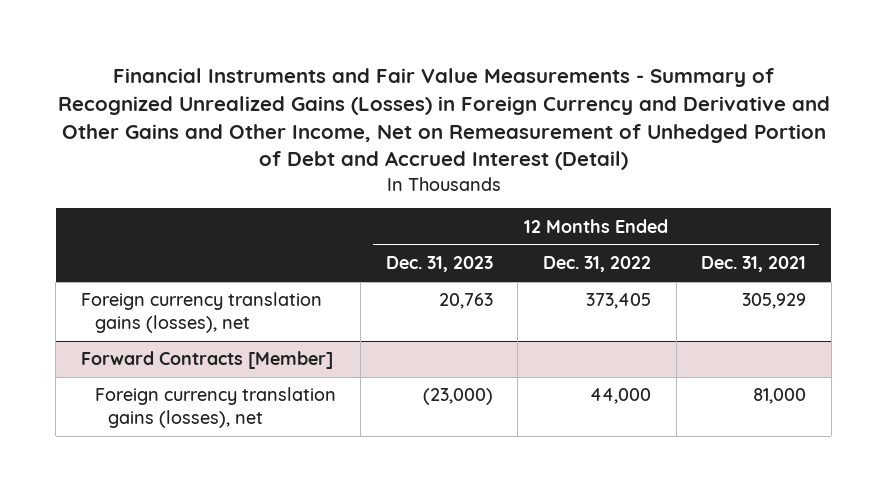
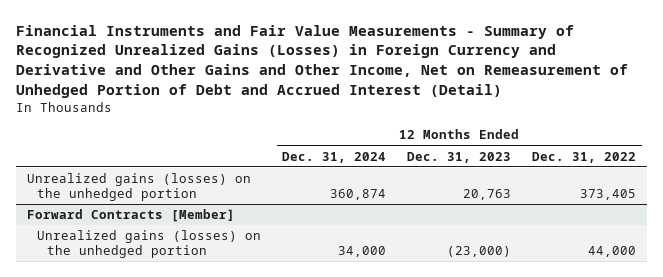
- | 12 Months Ended Dec. 31, 2023 | 12 Months Ended Dec. 31, 2022 | 12 Months Ended Dec. 31, 2021
+ | 12 Months Ended Dec. 31, 2024 | 12 Months Ended Dec. 31, 2023 | 12 Months Ended Dec. 31, 2022
- Foreign currency translation gains (losses), net | 20,763 | 373,405 | 305,929
+ Unrealized gains (losses) on the unhedged portion | 360,874 | 20,763 | 373,405
@ Forward Contracts [Member]
- Foreign currency translation gains (losses), net | (23,000) | 44,000 | 81,000
+ Unrealized gains (losses) on the unhedged portion | 34,000 | (23,000) | 44,000

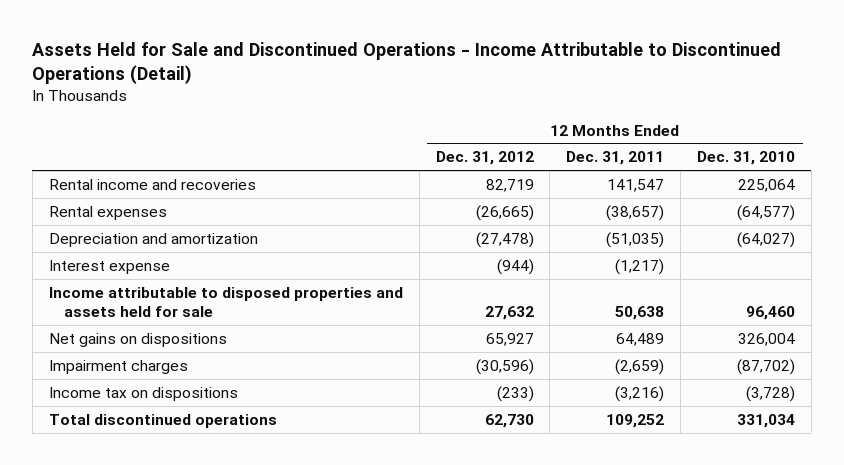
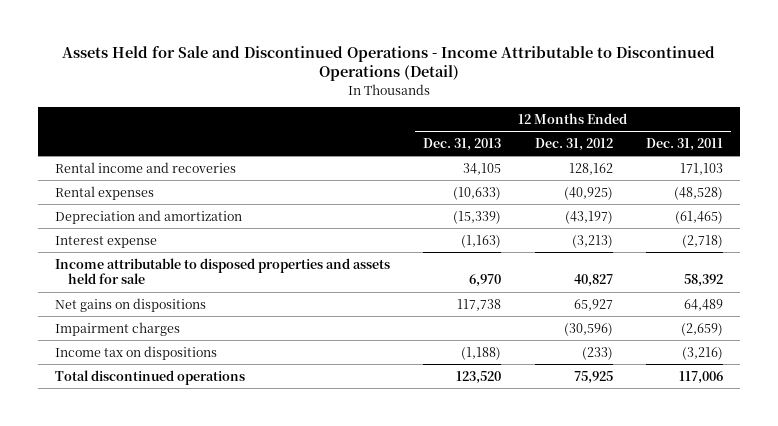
- | 12 Months Ended Dec. 31, 2012 | 12 Months Ended Dec. 31, 2011 | 12 Months Ended Dec. 31, 2010
+ | 12 Months Ended Dec. 31, 2013 | 12 Months Ended Dec. 31, 2012 | 12 Months Ended Dec. 31, 2011
- Rental income and recoveries | 82,719 | 141,547 | 225,064
- Rental expenses | (26,665) | (38,657) | (64,577)
- Depreciation and amortization | (27,478) | (51,035) | (64,027)
- Interest expense | (944) | (1,217) |
- Income attributable to disposed properties and assets held for sale | 27,632 | 50,638 | 96,460
+ Rental income and recoveries | 34,105 | 128,162 | 171,103
+ Rental expenses | (10,633) | (40,925) | (48,528)
+ Depreciation and amortization | (15,339) | (43,197) | (61,465)
+ Interest expense | (1,163) | (3,213) | (2,718)
+ Income attributable to disposed properties and assets held for sale | 6,970 | 40,827 | 58,392
- Total discontinued operations | 62,730 | 109,252 | 331,034
+ Total discontinued operations | 123,520 | 75,925 | 117,006

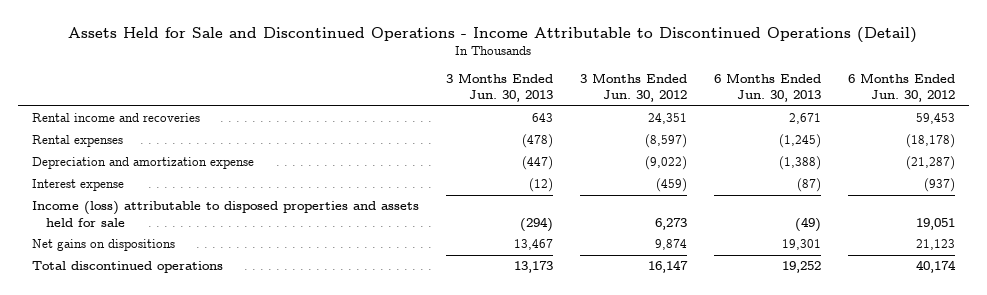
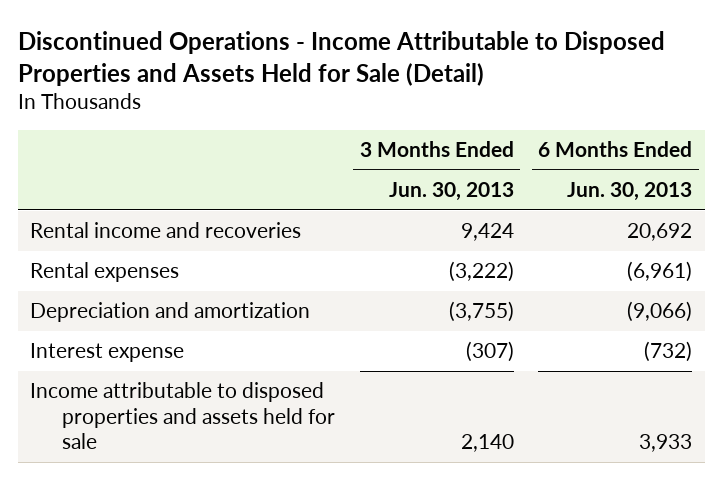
- Assets Held for Sale and Discontinued Operations - Income Attributable to Discontinued Operations (Detail)
+ Discontinued Operations - Income Attributable to Disposed Properties and Assets Held for Sale (Detail)
- | 3 Months Ended Jun. 30, 2013 | 3 Months Ended Jun. 30, 2012 | 6 Months Ended Jun. 30, 2013 | 6 Months Ended Jun. 30, 2012
+ | 3 Months Ended Jun. 30, 2013 | 6 Months Ended Jun. 30, 2013
- Rental income and recoveries | 643 | 24,351 | 2,671 | 59,453
- Rental expenses | (478) | (8,597) | (1,245) | (18,178)
- Depreciation and amortization expense | (447) | (9,022) | (1,388) | (21,287)
- Interest expense | (12) | (459) | (87) | (937)
- Income (loss) attributable to disposed properties and assets held for sale | (294) | 6,273 | (49) | 19,051
- Net gains on dispositions | 13,467 | 9,874 | 19,301 | 21,123
- Total discontinued operations | 13,173 | 16,147 | 19,252 | 40,174
+ Rental income and recoveries | 9,424 | 20,692
+ Rental expenses | (3,222) | (6,961)
+ Depreciation and amortization | (3,755) | (9,066)
+ Interest expense | (307) | (732)
+ Income attributable to disposed properties and assets held for sale | 2,140 | 3,933

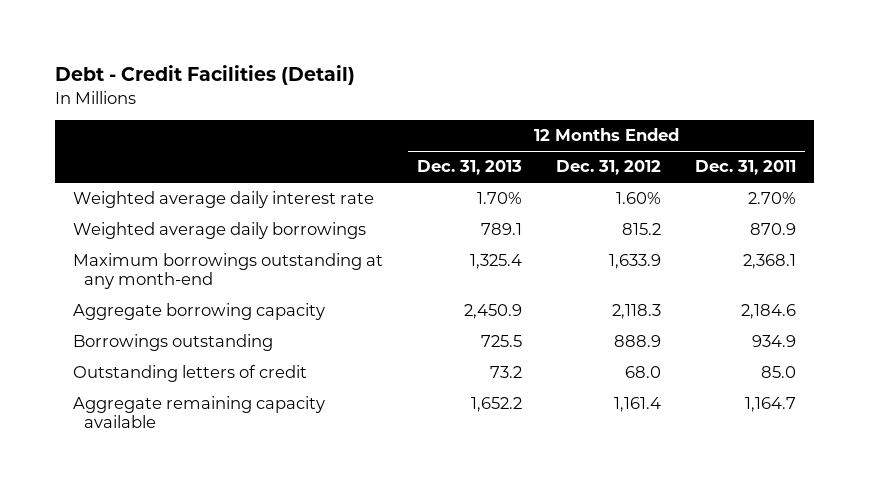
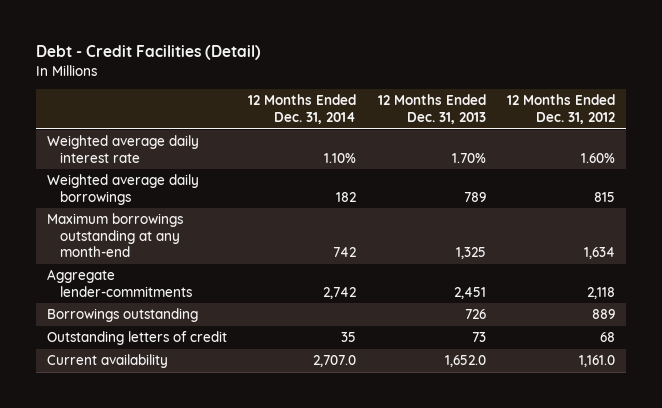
- | 12 Months Ended Dec. 31, 2013 | 12 Months Ended Dec. 31, 2012 | 12 Months Ended Dec. 31, 2011
+ | 12 Months Ended Dec. 31, 2014 | 12 Months Ended Dec. 31, 2013 | 12 Months Ended Dec. 31, 2012
- Weighted average daily borrowings | 789.1 | 815.2 | 870.9
- Maximum borrowings outstanding at any month-end | 1,325.4 | 1,633.9 | 2,368.1
- Aggregate borrowing capacity | 2,450.9 | 2,118.3 | 2,184.6
- Borrowings outstanding | 725.5 | 888.9 | 934.9
- Outstanding letters of credit | 73.2 | 68.0 | 85.0
- Aggregate remaining capacity available | 1,652.2 | 1,161.4 | 1,164.7
+ Weighted average daily borrowings | 182 | 789 | 815
+ Maximum borrowings outstanding at any month-end | 742 | 1,325 | 1,634
+ Aggregate lender-commitments | 2,742 | 2,451 | 2,118
+ Borrowings outstanding | | 726 | 889
+ Outstanding letters of credit | 35 | 73 | 68
+ Current availability | 2,707.0 | 1,652.0 | 1,161.0

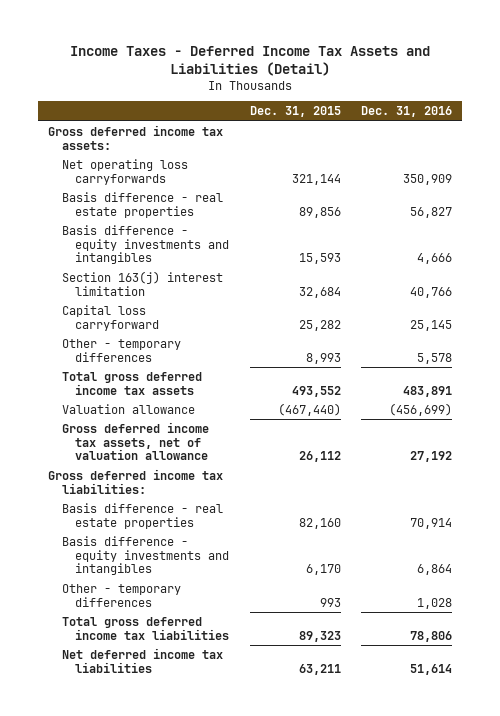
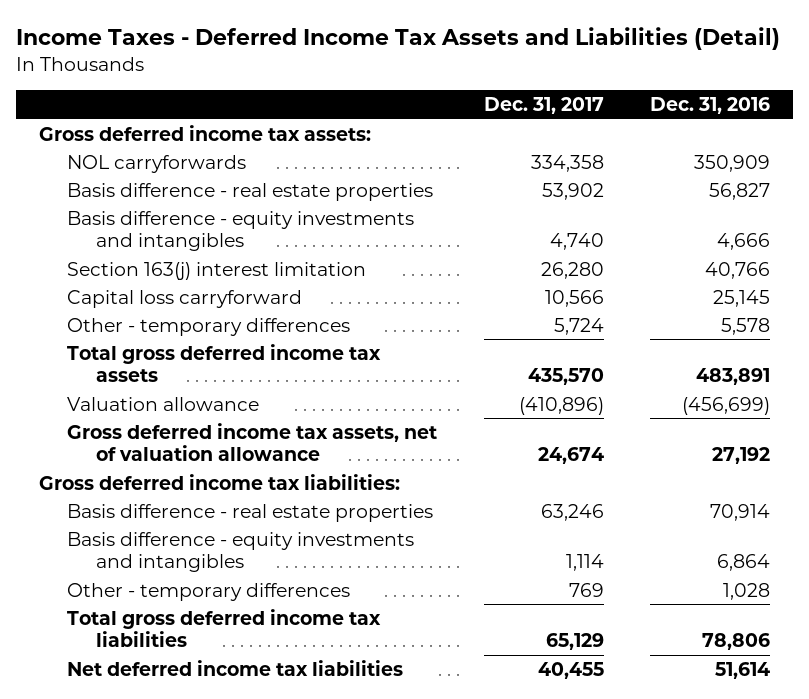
- | Dec. 31, 2015 | Dec. 31, 2016
+ | Dec. 31, 2017 | Dec. 31, 2016
- Net operating loss carryforwards | 321,144 | 350,909
+ NOL carryforwards | 334,358 | 350,909

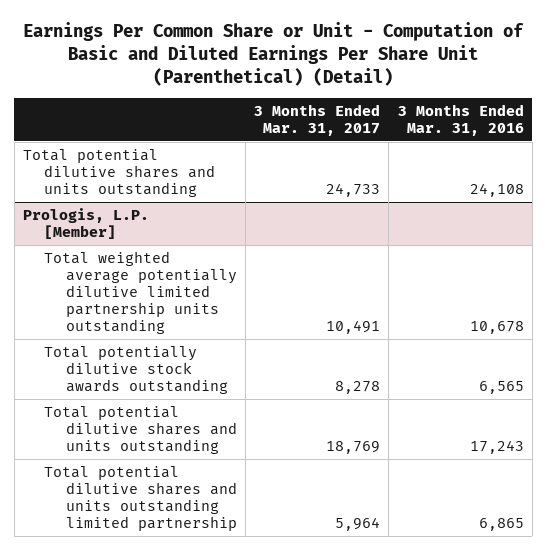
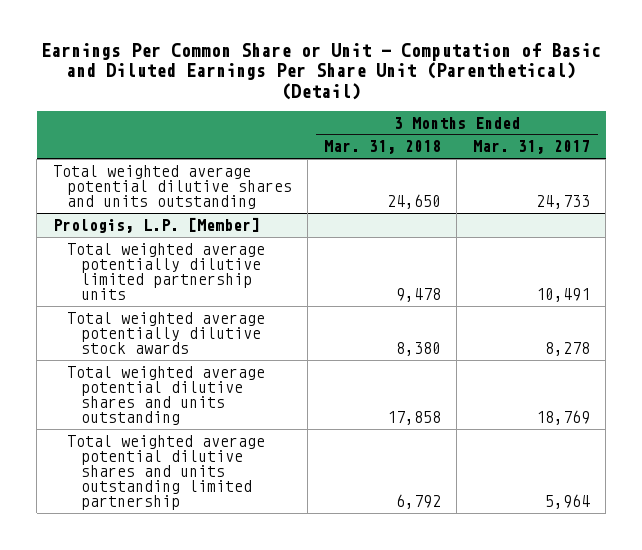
- | 3 Months Ended Mar. 31, 2017 | 3 Months Ended Mar. 31, 2016
+ | 3 Months Ended Mar. 31, 2018 | 3 Months Ended Mar. 31, 2017
- Total potential dilutive shares and units outstanding | 24,733 | 24,108
+ Total weighted average potential dilutive shares and units outstanding | 24,650 | 24,733
@ Prologis, L.P. [Member]
- Total weighted average potentially dilutive limited partnership units outstanding | 10,491 | 10,678
- Total potentially dilutive stock awards outstanding | 8,278 | 6,565
- Total potential dilutive shares and units outstanding | 18,769 | 17,243
- Total potential dilutive shares and units outstanding limited partnership | 5,964 | 6,865
+ Total weighted average potentially dilutive limited partnership units | 9,478 | 10,491
+ Total weighted average potentially dilutive stock awards | 8,380 | 8,278
+ Total weighted average potential dilutive shares and units outstanding | 17,858 | 18,769
+ Total weighted average potential dilutive shares and units outstanding limited partnership | 6,792 | 5,964

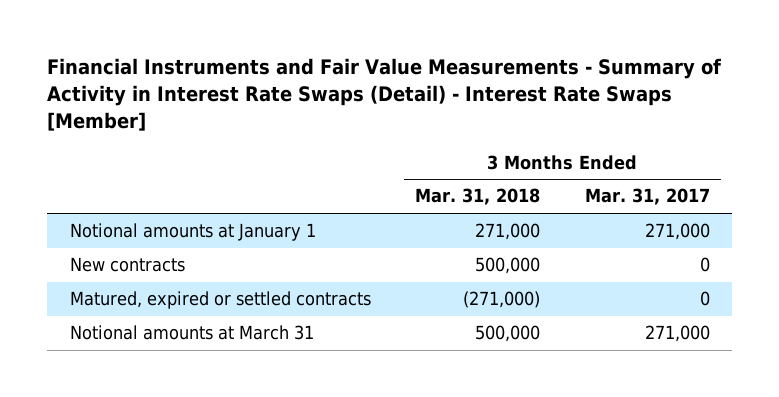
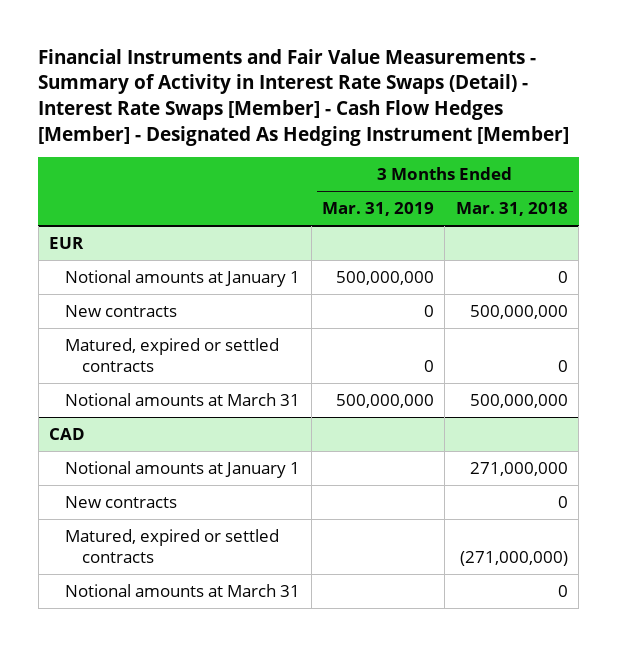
- Financial Instruments and Fair Value Measurements - Summary of Activity in Interest Rate Swaps (Detail) - Interest Rate Swaps [Member]
+ Financial Instruments and Fair Value Measurements - Summary of Activity in Interest Rate Swaps (Detail) - Interest Rate Swaps [Member] - Cash Flow Hedges [Member] - Designated As Hedging Instrument [Member]
- | 3 Months Ended Mar. 31, 2018 | 3 Months Ended Mar. 31, 2017
+ | 3 Months Ended Mar. 31, 2019 | 3 Months Ended Mar. 31, 2018
- Notional amounts at January 1 | 271,000 | 271,000
- New contracts | 500,000 | 0
- Matured, expired or settled contracts | (271,000) | 0
- Notional amounts at March 31 | 500,000 | 271,000
+ EUR
+ Notional amounts at January 1 | 500,000,000 | 0
+ New contracts | 0 | 500,000,000
+ Matured, expired or settled contracts | 0 | 0
+ Notional amounts at March 31 | 500,000,000 | 500,000,000
+ CAD
+ Notional amounts at January 1 | | 271,000,000
+ New contracts | | 0
+ Matured, expired or settled contracts | | (271,000,000)
+ Notional amounts at March 31 | | 0

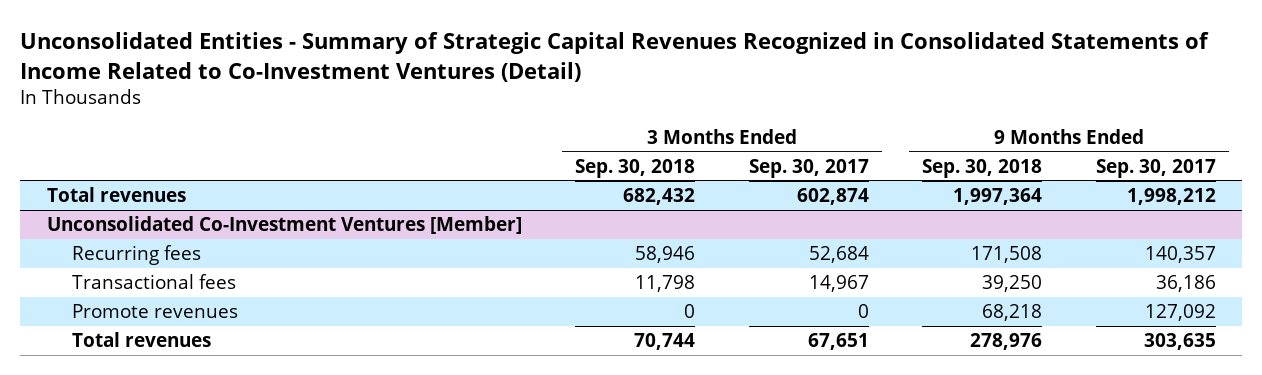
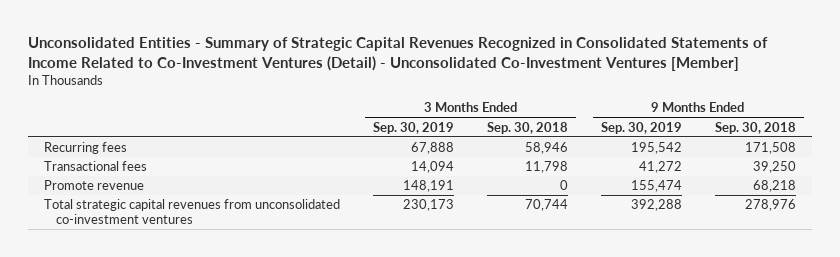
- Unconsolidated Entities - Summary of Strategic Capital Revenues Recognized in Consolidated Statements of Income Related to Co-Investment Ventures (Detail)
+ Unconsolidated Entities - Summary of Strategic Capital Revenues Recognized in Consolidated Statements of Income Related to Co-Investment Ventures (Detail) - Unconsolidated Co-Investment Ventures [Member]
- | 3 Months Ended Sep. 30, 2018 | 3 Months Ended Sep. 30, 2017 | 9 Months Ended Sep. 30, 2018 | 9 Months Ended Sep. 30, 2017
+ | 3 Months Ended Sep. 30, 2019 | 3 Months Ended Sep. 30, 2018 | 9 Months Ended Sep. 30, 2019 | 9 Months Ended Sep. 30, 2018
- Total revenues | 682,432 | 602,874 | 1,997,364 | 1,998,212
- Unconsolidated Co-Investment Ventures [Member]
- Promote revenues | 0 | 0 | 68,218 | 127,092
- Total revenues | 70,744 | 67,651 | 278,976 | 303,635
+ Promote revenue | 148,191 | 0 | 155,474 | 68,218
+ Total strategic capital revenues from unconsolidated co-investment ventures | 230,173 | 70,744 | 392,288 | 278,976

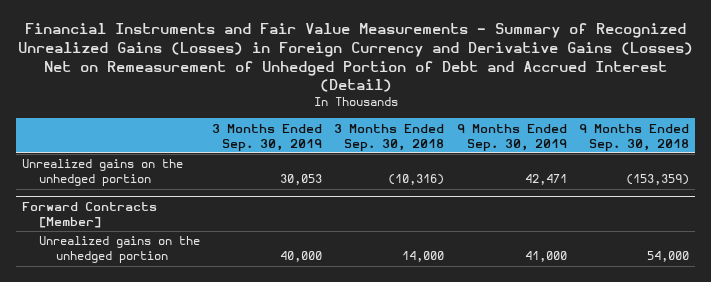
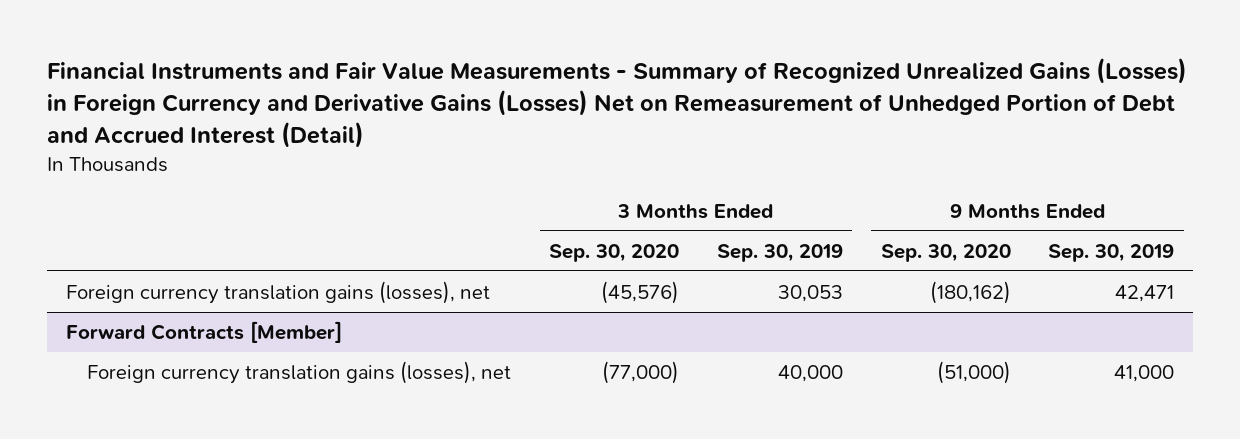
- | 3 Months Ended Sep. 30, 2019 | 3 Months Ended Sep. 30, 2018 | 9 Months Ended Sep. 30, 2019 | 9 Months Ended Sep. 30, 2018
+ | 3 Months Ended Sep. 30, 2020 | 3 Months Ended Sep. 30, 2019 | 9 Months Ended Sep. 30, 2020 | 9 Months Ended Sep. 30, 2019
- Unrealized gains on the unhedged portion | 30,053 | (10,316) | 42,471 | (153,359)
+ Foreign currency translation gains (losses), net | (45,576) | 30,053 | (180,162) | 42,471
@ Forward Contracts [Member]
- Unrealized gains on the unhedged portion | 40,000 | 14,000 | 41,000 | 54,000
+ Foreign currency translation gains (losses), net | (77,000) | 40,000 | (51,000) | 41,000

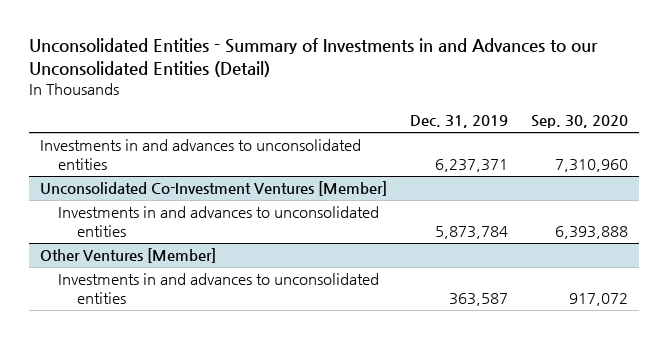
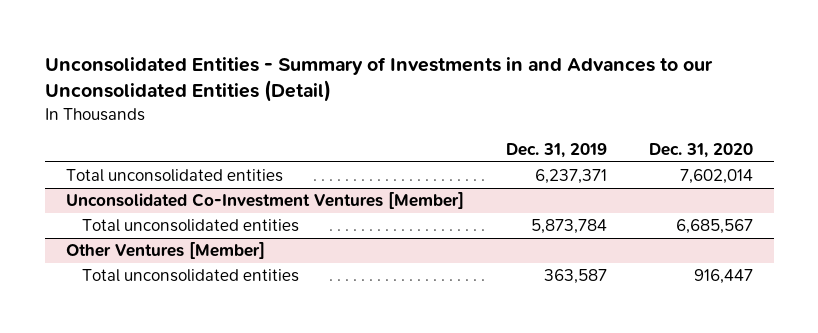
- | Dec. 31, 2019 | Sep. 30, 2020
+ | Dec. 31, 2019 | Dec. 31, 2020
- Investments in and advances to unconsolidated entities | 6,237,371 | 7,310,960
+ Total unconsolidated entities | 6,237,371 | 7,602,014
@ Unconsolidated Co-Investment Ventures [Member]
- Investments in and advances to unconsolidated entities | 5,873,784 | 6,393,888
+ Total unconsolidated entities | 5,873,784 | 6,685,567
@ Other Ventures [Member]
- Investments in and advances to unconsolidated entities | 363,587 | 917,072
+ Total unconsolidated entities | 363,587 | 916,447

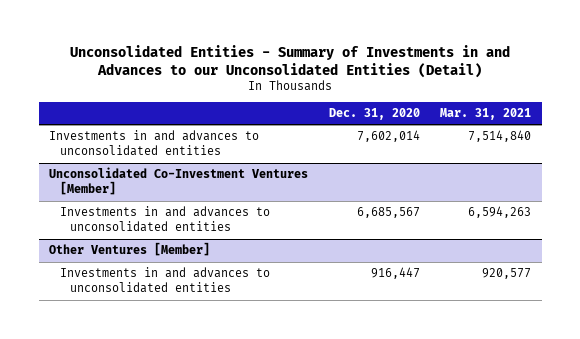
- | Dec. 31, 2019 | Dec. 31, 2020
+ | Dec. 31, 2020 | Mar. 31, 2021
- Total unconsolidated entities | 6,237,371 | 7,602,014
+ Investments in and advances to unconsolidated entities | 7,602,014 | 7,514,840
@ Unconsolidated Co-Investment Ventures [Member]
- Total unconsolidated entities | 5,873,784 | 6,685,567
+ Investments in and advances to unconsolidated entities | 6,685,567 | 6,594,263
@ Other Ventures [Member]
- Total unconsolidated entities | 363,587 | 916,447
+ Investments in and advances to unconsolidated entities | 916,447 | 920,577

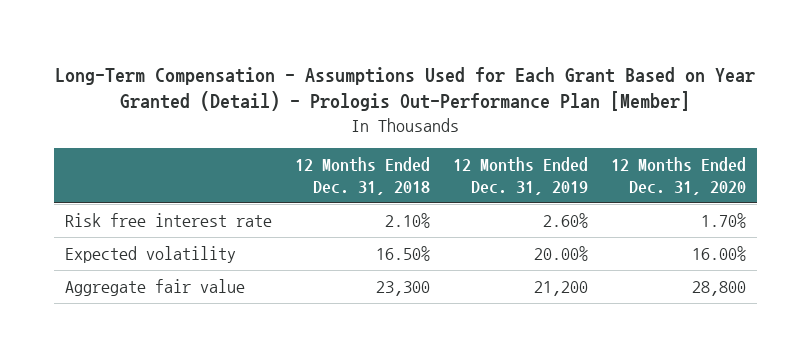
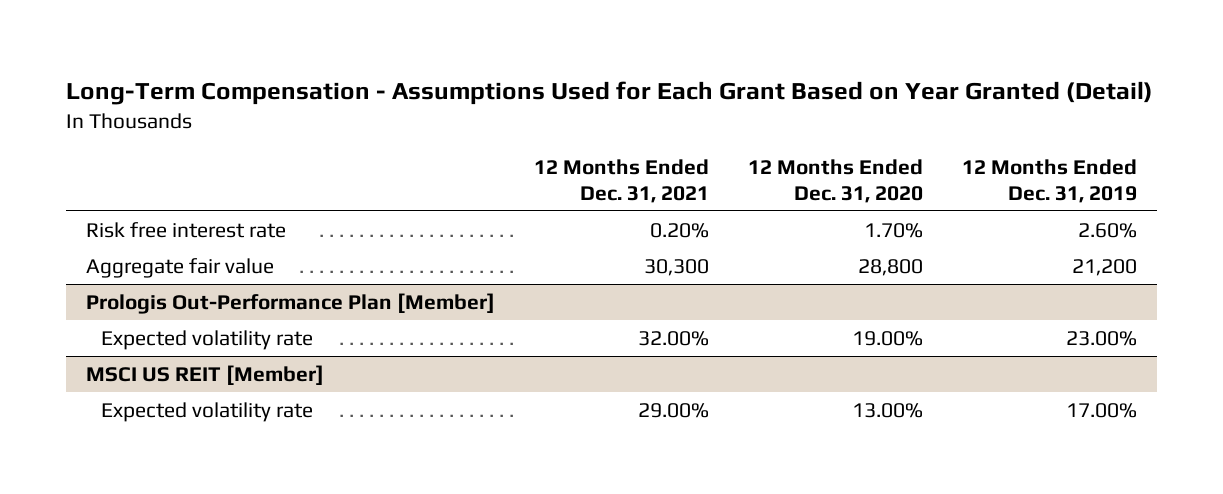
- Long-Term Compensation - Assumptions Used for Each Grant Based on Year Granted (Detail) - Prologis Out-Performance Plan [Member]
+ Long-Term Compensation - Assumptions Used for Each Grant Based on Year Granted (Detail)
- | 12 Months Ended Dec. 31, 2018 | 12 Months Ended Dec. 31, 2019 | 12 Months Ended Dec. 31, 2020
+ | 12 Months Ended Dec. 31, 2021 | 12 Months Ended Dec. 31, 2020 | 12 Months Ended Dec. 31, 2019
- Expected volatility | 16.50% | 20.00% | 16.00%
+ Prologis Out-Performance Plan [Member]
+ Expected volatility rate | 32.00% | 19.00% | 23.00%
+ MSCI US REIT [Member]
+ Expected volatility rate | 29.00% | 13.00% | 17.00%

